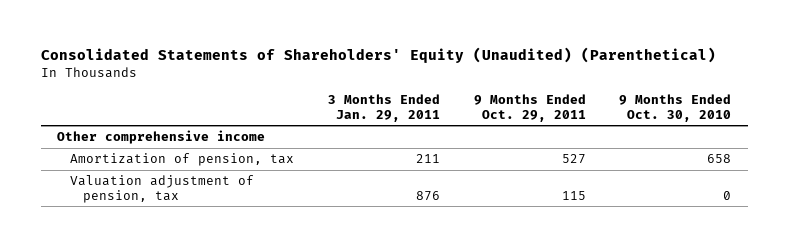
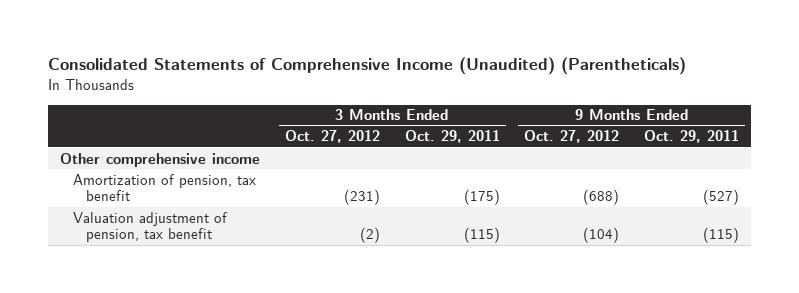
- Consolidated Statements of Shareholders' Equity (Unaudited) (Parenthetical)
+ Consolidated Statements of Comprehensive Income (Unaudited) (Parentheticals)
- | 3 Months Ended Jan. 29, 2011 | 9 Months Ended Oct. 29, 2011 | 9 Months Ended Oct. 30, 2010
+ | 3 Months Ended Oct. 27, 2012 | 3 Months Ended Oct. 29, 2011 | 9 Months Ended Oct. 27, 2012 | 9 Months Ended Oct. 29, 2011
- Amortization of pension, tax | 211 | 527 | 658
- Valuation adjustment of pension, tax | 876 | 115 | 0
+ Amortization of pension, tax benefit | (231) | (175) | (688) | (527)
+ Valuation adjustment of pension, tax benefit | (2) | (115) | (104) | (115)

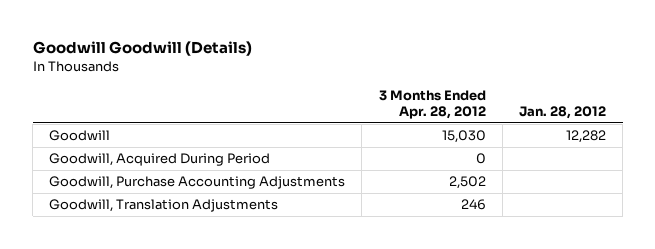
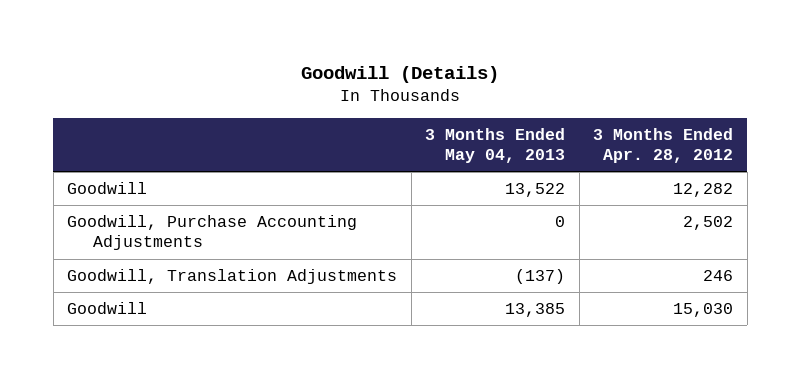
- Goodwill Goodwill (Details)
+ Goodwill (Details)
- | 3 Months Ended Apr. 28, 2012 | Jan. 28, 2012
+ | 3 Months Ended May 04, 2013 | 3 Months Ended Apr. 28, 2012
- Goodwill, Acquired During Period | 0 |
+ Goodwill | 13,522 | 12,282
moved down: Goodwill | 13,385 | 15,030

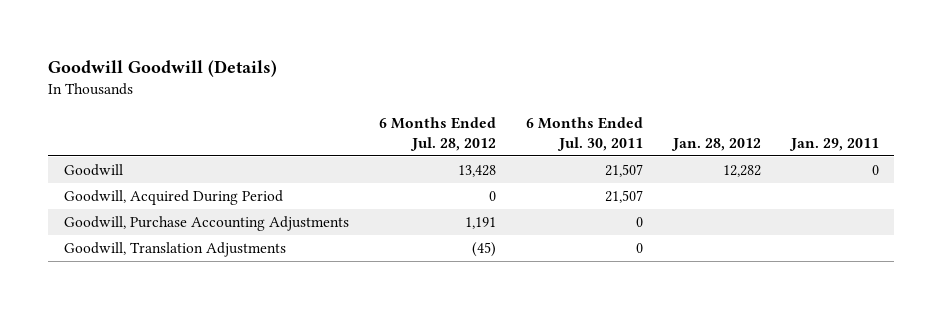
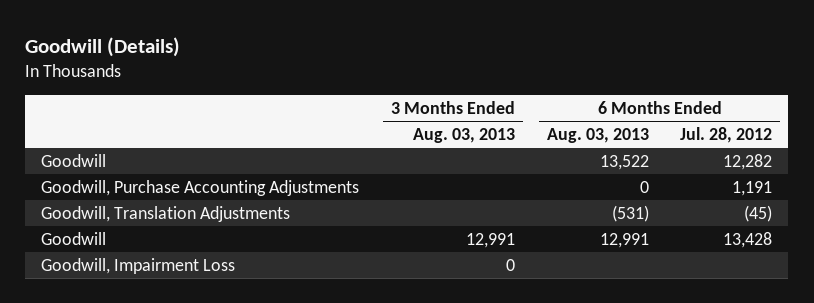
- Goodwill Goodwill (Details)
+ Goodwill (Details)
- | 6 Months Ended Jul. 28, 2012 | 6 Months Ended Jul. 30, 2011 | Jan. 28, 2012 | Jan. 29, 2011
+ | 3 Months Ended Aug. 03, 2013 | 6 Months Ended Aug. 03, 2013 | 6 Months Ended Jul. 28, 2012
- Goodwill, Acquired During Period | 0 | 21,507 | |
+ Goodwill | | 13,522 | 12,282
moved down: Goodwill | 12,991 | 12,991 | 13,428
+ Goodwill, Impairment Loss | 0 | |

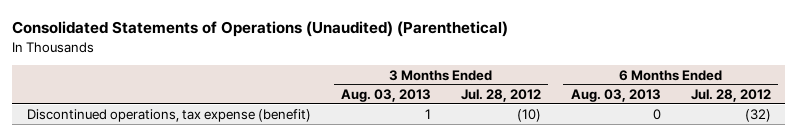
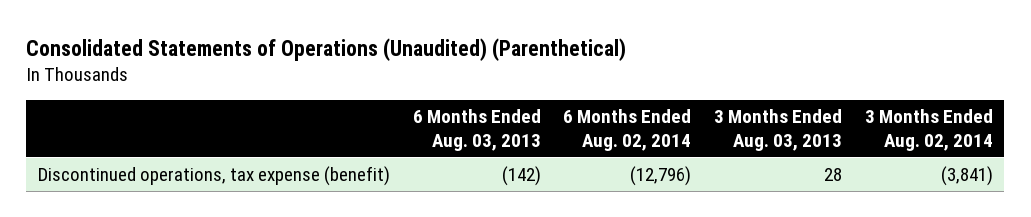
- | 3 Months Ended Aug. 03, 2013 | 3 Months Ended Jul. 28, 2012 | 6 Months Ended Aug. 03, 2013 | 6 Months Ended Jul. 28, 2012
+ | 6 Months Ended Aug. 03, 2013 | 6 Months Ended Aug. 02, 2014 | 3 Months Ended Aug. 03, 2013 | 3 Months Ended Aug. 02, 2014
- Discontinued operations, tax expense (benefit) | 1 | (10) | 0 | (32)
+ Discontinued operations, tax expense (benefit) | (142) | (12,796) | 28 | (3,841)

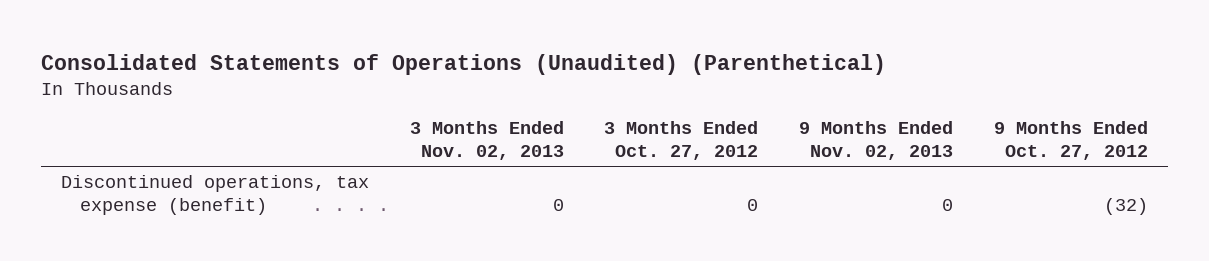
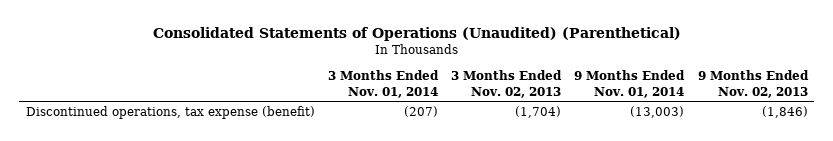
- | 3 Months Ended Nov. 02, 2013 | 3 Months Ended Oct. 27, 2012 | 9 Months Ended Nov. 02, 2013 | 9 Months Ended Oct. 27, 2012
+ | 3 Months Ended Nov. 01, 2014 | 3 Months Ended Nov. 02, 2013 | 9 Months Ended Nov. 01, 2014 | 9 Months Ended Nov. 02, 2013
- Discontinued operations, tax expense (benefit) | 0 | 0 | 0 | (32)
+ Discontinued operations, tax expense (benefit) | (207) | (1,704) | (13,003) | (1,846)

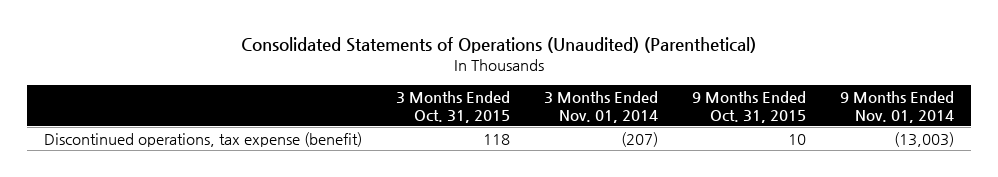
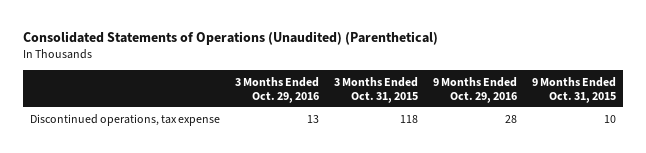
- | 3 Months Ended Oct. 31, 2015 | 3 Months Ended Nov. 01, 2014 | 9 Months Ended Oct. 31, 2015 | 9 Months Ended Nov. 01, 2014
+ | 3 Months Ended Oct. 29, 2016 | 3 Months Ended Oct. 31, 2015 | 9 Months Ended Oct. 29, 2016 | 9 Months Ended Oct. 31, 2015
- Discontinued operations, tax expense (benefit) | 118 | (207) | 10 | (13,003)
+ Discontinued operations, tax expense | 13 | 118 | 28 | 10

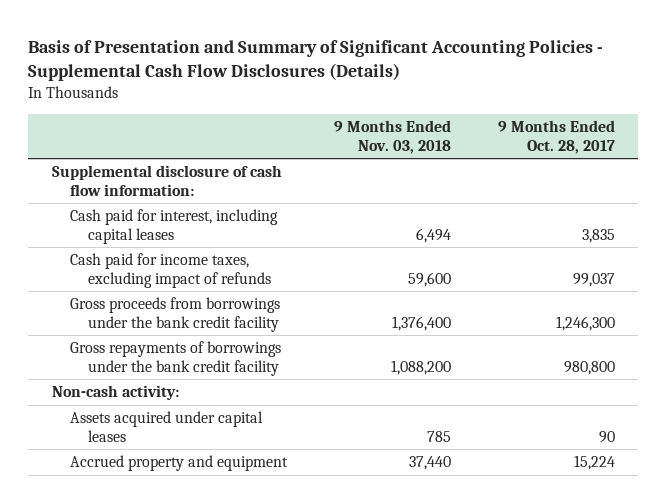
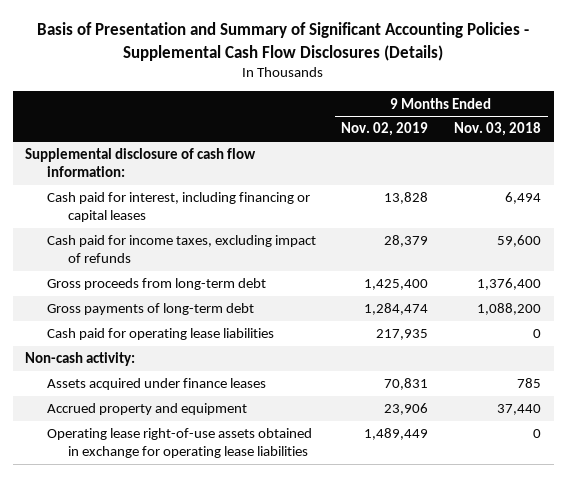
- | 9 Months Ended Nov. 03, 2018 | 9 Months Ended Oct. 28, 2017
+ | 9 Months Ended Nov. 02, 2019 | 9 Months Ended Nov. 03, 2018
- Cash paid for interest, including capital leases | 6,494 | 3,835
+ Cash paid for interest, including financing or capital leases | 13,828 | 6,494
- Gross proceeds from borrowings under the bank credit facility | 1,376,400 | 1,246,300
- Gross repayments of borrowings under the bank credit facility | 1,088,200 | 980,800
+ Gross proceeds from long-term debt | 1,425,400 | 1,376,400
+ Gross payments of long-term debt | 1,284,474 | 1,088,200
+ Cash paid for operating lease liabilities | 217,935 | 0
- Assets acquired under capital leases | 785 | 90
+ Assets acquired under finance leases | 70,831 | 785
+ Operating lease right-of-use assets obtained in exchange for operating lease liabilities | 1,489,449 | 0

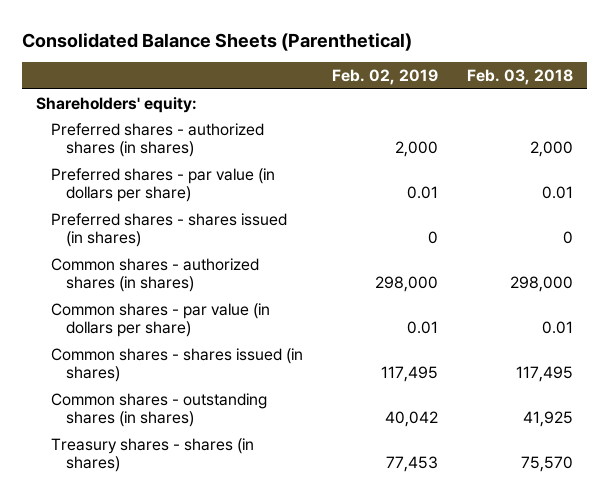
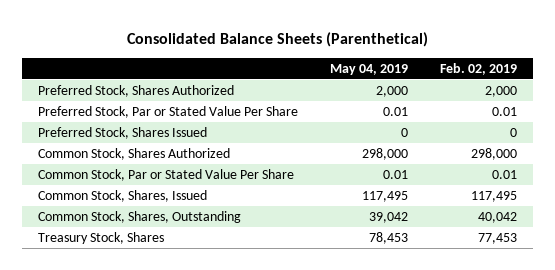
- | Feb. 02, 2019 | Feb. 03, 2018
+ | May 04, 2019 | Feb. 02, 2019
- Shareholders' equity:
- Preferred shares - authorized shares (in shares) | 2,000 | 2,000
- Preferred shares - par value (in dollars per share) | 0.01 | 0.01
- Preferred shares - shares issued (in shares) | 0 | 0
- Common shares - authorized shares (in shares) | 298,000 | 298,000
- Common shares - par value (in dollars per share) | 0.01 | 0.01
- Common shares - shares issued (in shares) | 117,495 | 117,495
- Common shares - outstanding shares (in shares) | 40,042 | 41,925
- Treasury shares - shares (in shares) | 77,453 | 75,570
+ Preferred Stock, Shares Authorized | 2,000 | 2,000
+ Preferred Stock, Par or Stated Value Per Share | 0.01 | 0.01
+ Preferred Stock, Shares Issued | 0 | 0
+ Common Stock, Shares Authorized | 298,000 | 298,000
+ Common Stock, Par or Stated Value Per Share | 0.01 | 0.01
+ Common Stock, Shares, Issued | 117,495 | 117,495
+ Common Stock, Shares, Outstanding | 39,042 | 40,042
+ Treasury Stock, Shares | 78,453 | 77,453

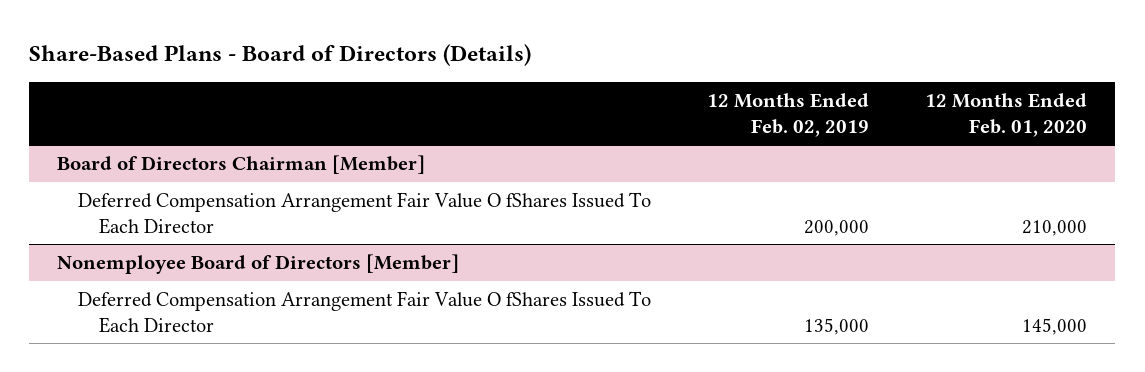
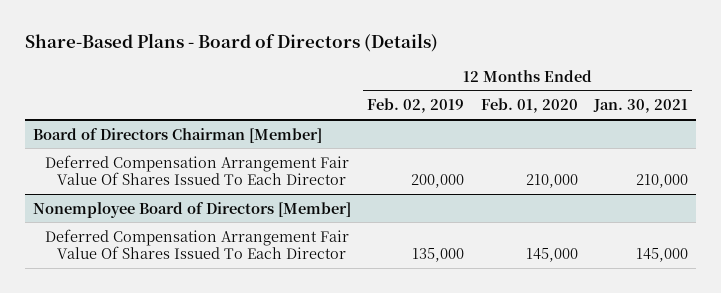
- | 12 Months Ended Feb. 02, 2019 | 12 Months Ended Feb. 01, 2020
+ | 12 Months Ended Feb. 02, 2019 | 12 Months Ended Feb. 01, 2020 | 12 Months Ended Jan. 30, 2021
@ Board of Directors Chairman [Member]
- Deferred Compensation Arrangement Fair Value O fShares Issued To Each Director | 200,000 | 210,000
+ Deferred Compensation Arrangement Fair Value Of Shares Issued To Each Director | 200,000 | 210,000 | 210,000
@ Nonemployee Board of Directors [Member]
- Deferred Compensation Arrangement Fair Value O fShares Issued To Each Director | 135,000 | 145,000
+ Deferred Compensation Arrangement Fair Value Of Shares Issued To Each Director | 135,000 | 145,000 | 145,000

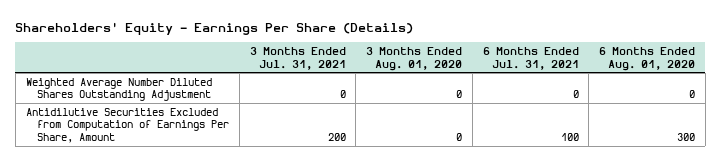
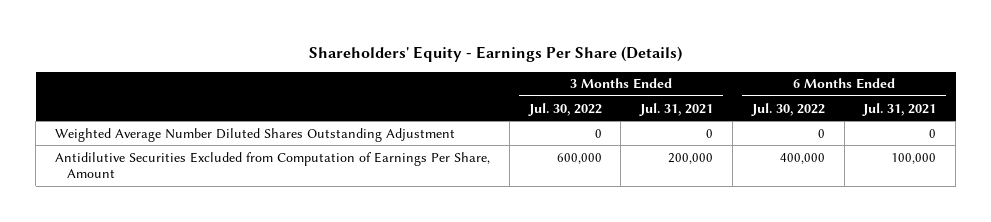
- | 3 Months Ended Jul. 31, 2021 | 3 Months Ended Aug. 01, 2020 | 6 Months Ended Jul. 31, 2021 | 6 Months Ended Aug. 01, 2020
+ | 3 Months Ended Jul. 30, 2022 | 3 Months Ended Jul. 31, 2021 | 6 Months Ended Jul. 30, 2022 | 6 Months Ended Jul. 31, 2021
- Antidilutive Securities Excluded from Computation of Earnings Per Share, Amount | 200 | 0 | 100 | 300
+ Antidilutive Securities Excluded from Computation of Earnings Per Share, Amount | 600,000 | 200,000 | 400,000 | 100,000

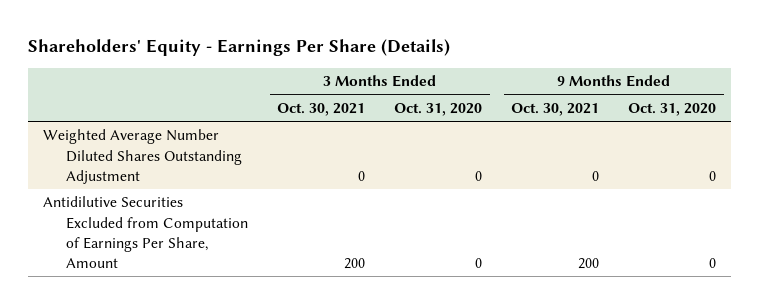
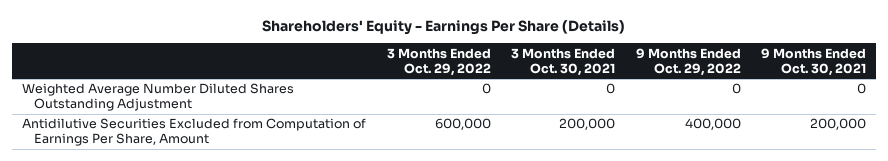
- | 3 Months Ended Oct. 30, 2021 | 3 Months Ended Oct. 31, 2020 | 9 Months Ended Oct. 30, 2021 | 9 Months Ended Oct. 31, 2020
+ | 3 Months Ended Oct. 29, 2022 | 3 Months Ended Oct. 30, 2021 | 9 Months Ended Oct. 29, 2022 | 9 Months Ended Oct. 30, 2021
- Antidilutive Securities Excluded from Computation of Earnings Per Share, Amount | 200 | 0 | 200 | 0
+ Antidilutive Securities Excluded from Computation of Earnings Per Share, Amount | 600,000 | 200,000 | 400,000 | 200,000

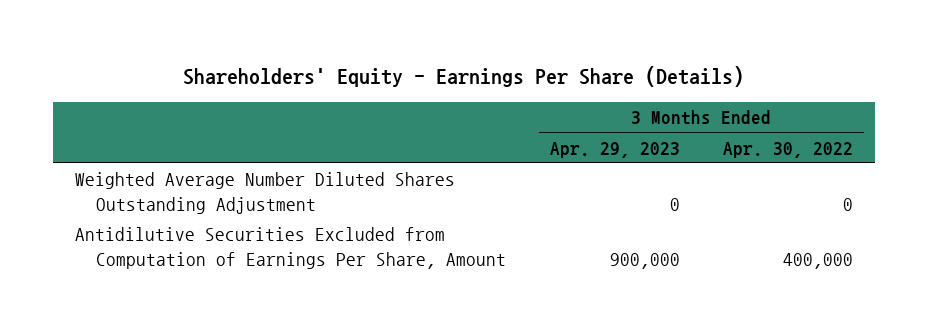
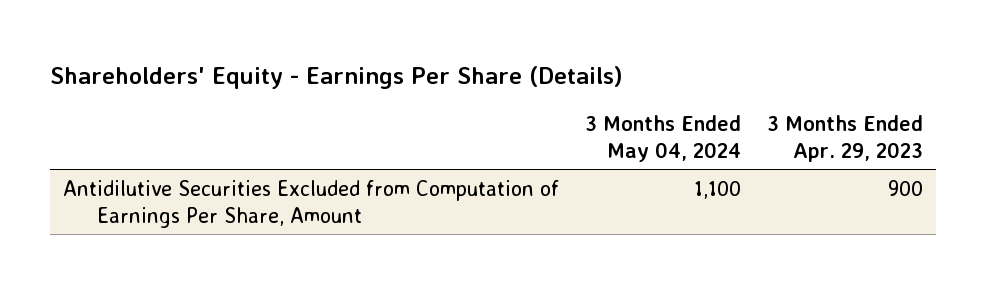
- | 3 Months Ended Apr. 29, 2023 | 3 Months Ended Apr. 30, 2022
+ | 3 Months Ended May 04, 2024 | 3 Months Ended Apr. 29, 2023
- Weighted Average Number Diluted Shares Outstanding Adjustment | 0 | 0
- Antidilutive Securities Excluded from Computation of Earnings Per Share, Amount | 900,000 | 400,000
+ Antidilutive Securities Excluded from Computation of Earnings Per Share, Amount | 1,100 | 900

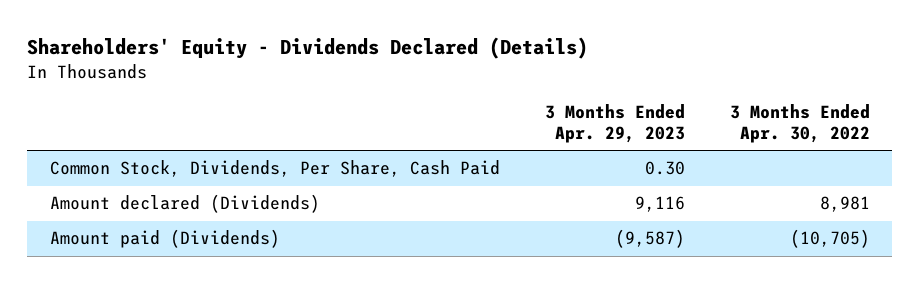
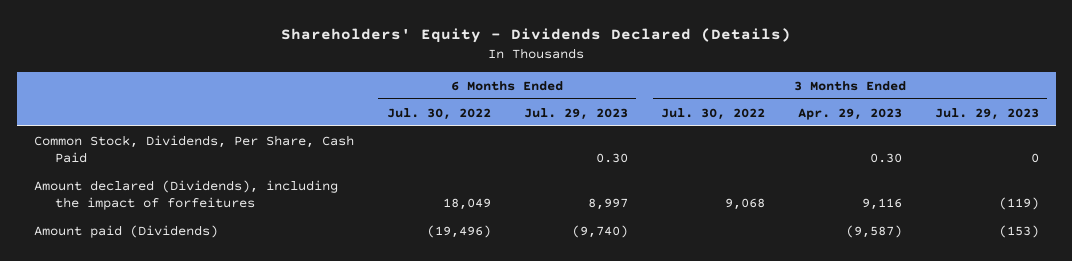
- | 3 Months Ended Apr. 29, 2023 | 3 Months Ended Apr. 30, 2022
+ | 6 Months Ended Jul. 30, 2022 | 6 Months Ended Jul. 29, 2023 | 3 Months Ended Jul. 30, 2022 | 3 Months Ended Apr. 29, 2023 | 3 Months Ended Jul. 29, 2023
- Amount declared (Dividends) | 9,116 | 8,981
+ Amount declared (Dividends), including the impact of forfeitures | 18,049 | 8,997 | 9,068 | 9,116 | (119)

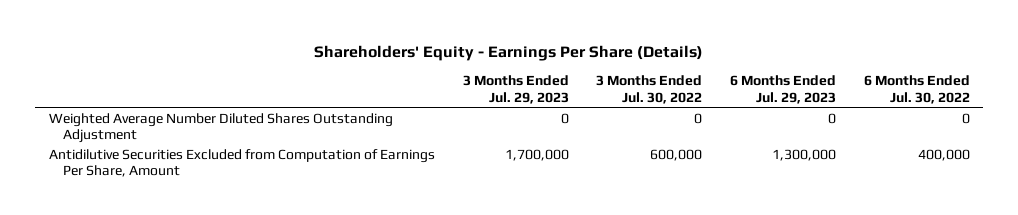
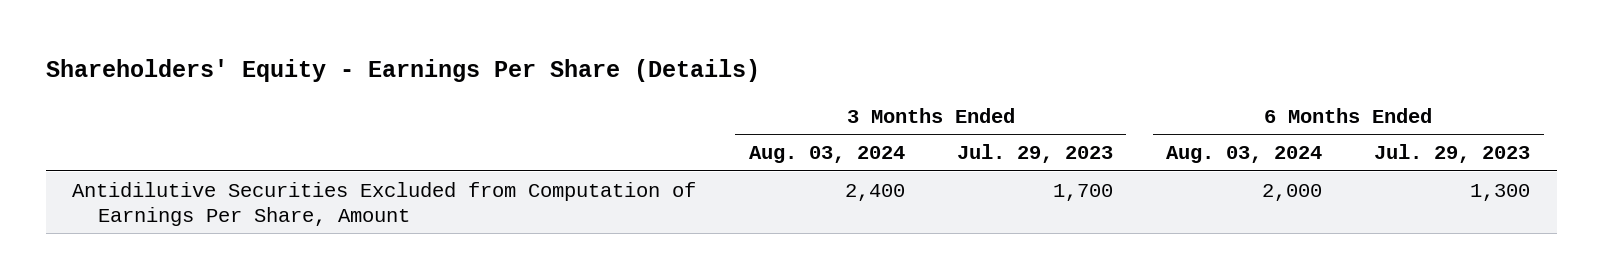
- | 3 Months Ended Jul. 29, 2023 | 3 Months Ended Jul. 30, 2022 | 6 Months Ended Jul. 29, 2023 | 6 Months Ended Jul. 30, 2022
+ | 3 Months Ended Aug. 03, 2024 | 3 Months Ended Jul. 29, 2023 | 6 Months Ended Aug. 03, 2024 | 6 Months Ended Jul. 29, 2023
- Weighted Average Number Diluted Shares Outstanding Adjustment | 0 | 0 | 0 | 0
- Antidilutive Securities Excluded from Computation of Earnings Per Share, Amount | 1,700,000 | 600,000 | 1,300,000 | 400,000
+ Antidilutive Securities Excluded from Computation of Earnings Per Share, Amount | 2,400 | 1,700 | 2,000 | 1,300

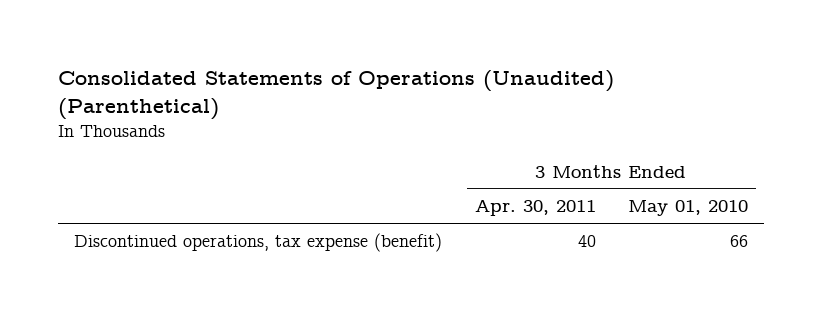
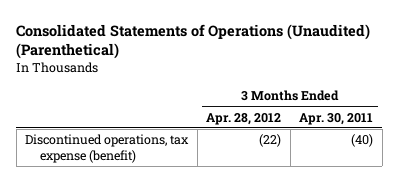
- | 3 Months Ended Apr. 30, 2011 | 3 Months Ended May 01, 2010
+ | 3 Months Ended Apr. 28, 2012 | 3 Months Ended Apr. 30, 2011
- Discontinued operations, tax expense (benefit) | 40 | 66
+ Discontinued operations, tax expense (benefit) | (22) | (40)

